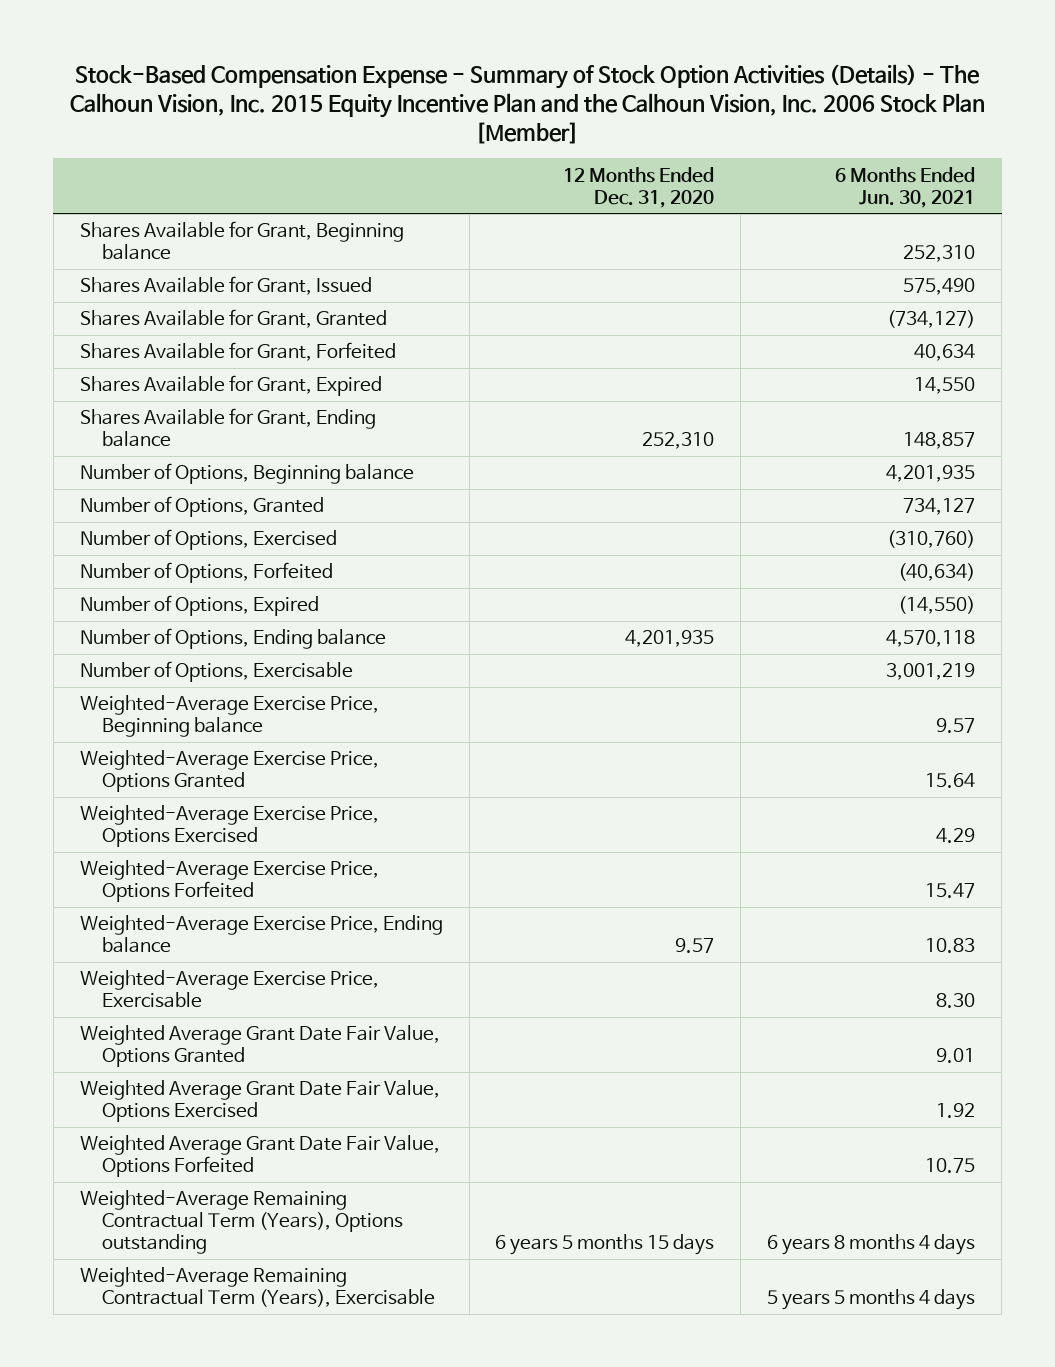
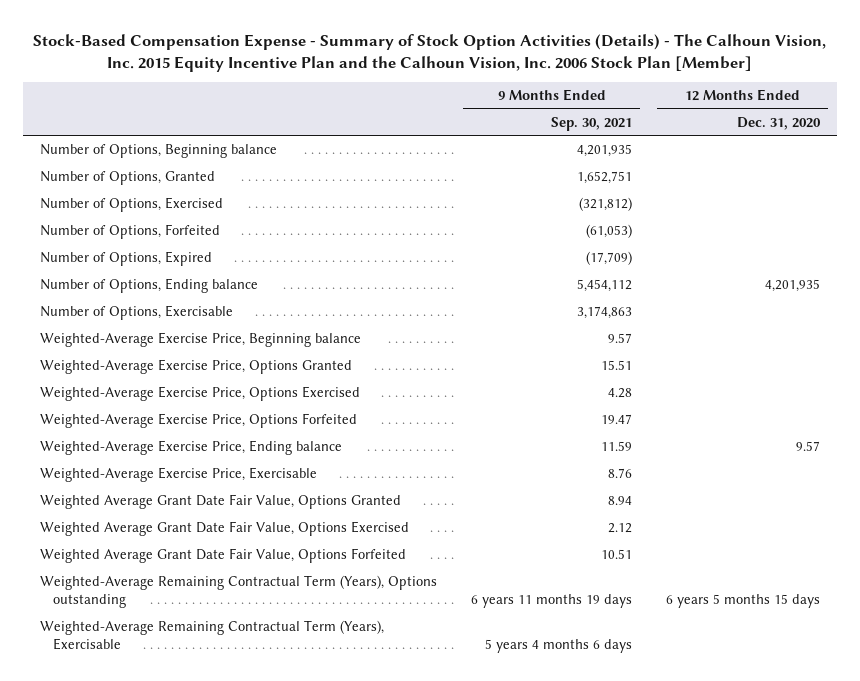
- | 12 Months Ended Dec. 31, 2020 | 6 Months Ended Jun. 30, 2021
+ | 9 Months Ended Sep. 30, 2021 | 12 Months Ended Dec. 31, 2020
- Shares Available for Grant, Beginning balance | | 252,310
- Shares Available for Grant, Issued | | 575,490
- Shares Available for Grant, Granted | | (734,127)
- Shares Available for Grant, Forfeited | | 40,634
- Shares Available for Grant, Expired | | 14,550
- Shares Available for Grant, Ending balance | 252,310 | 148,857

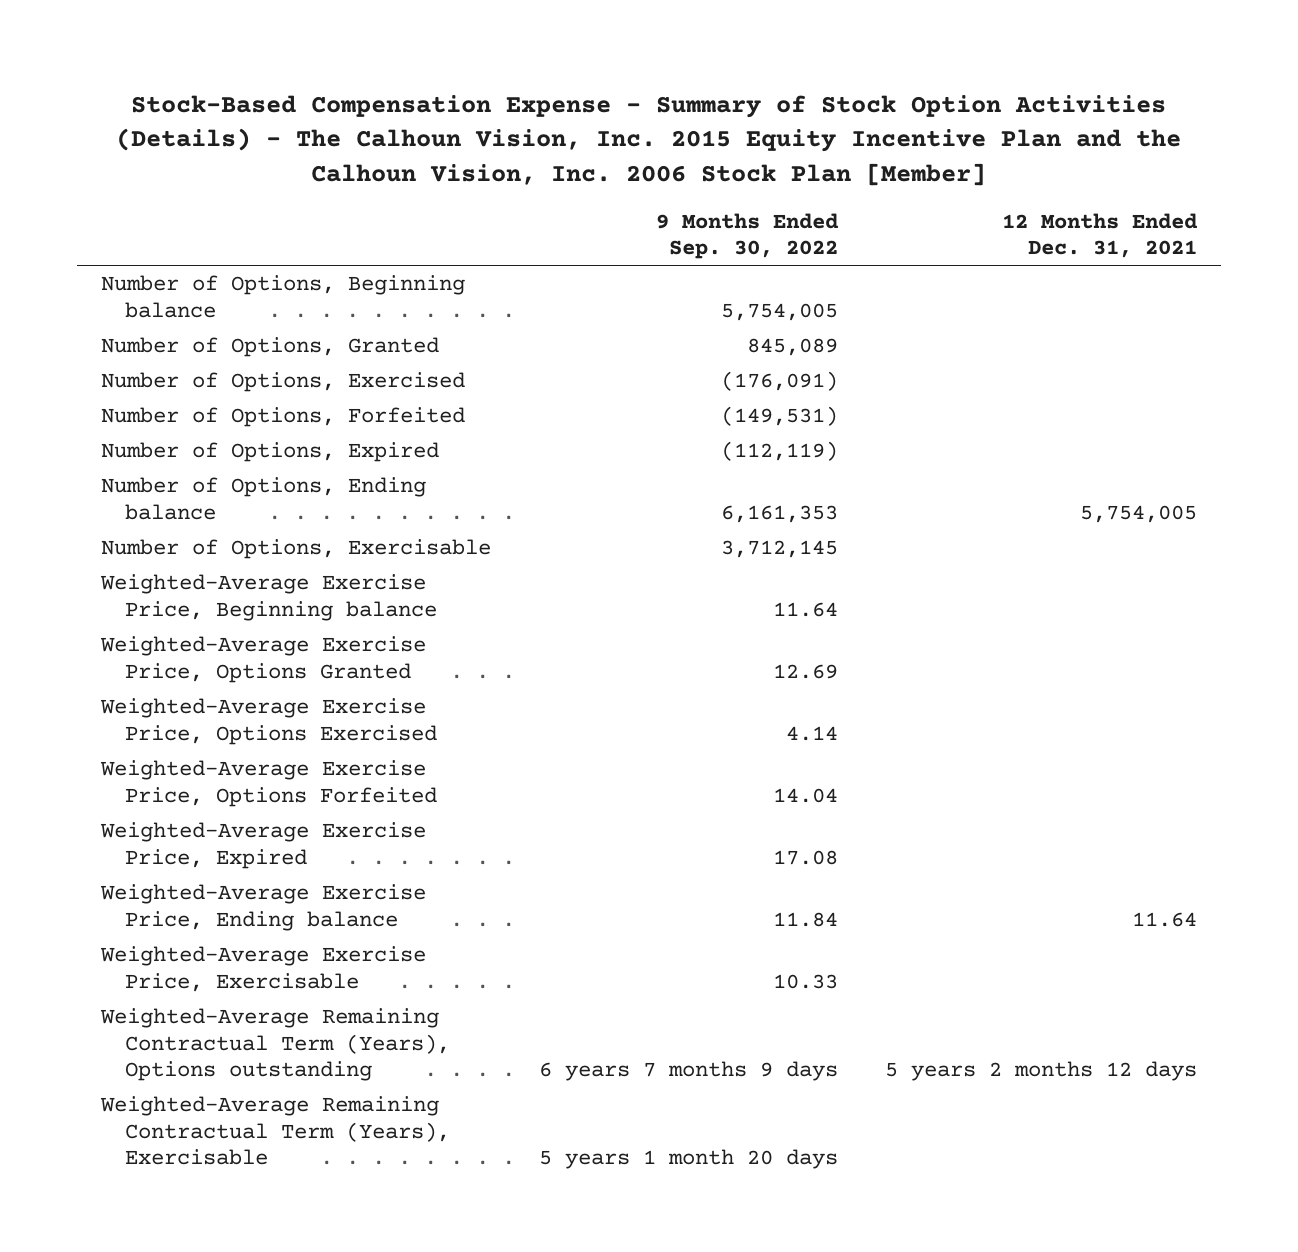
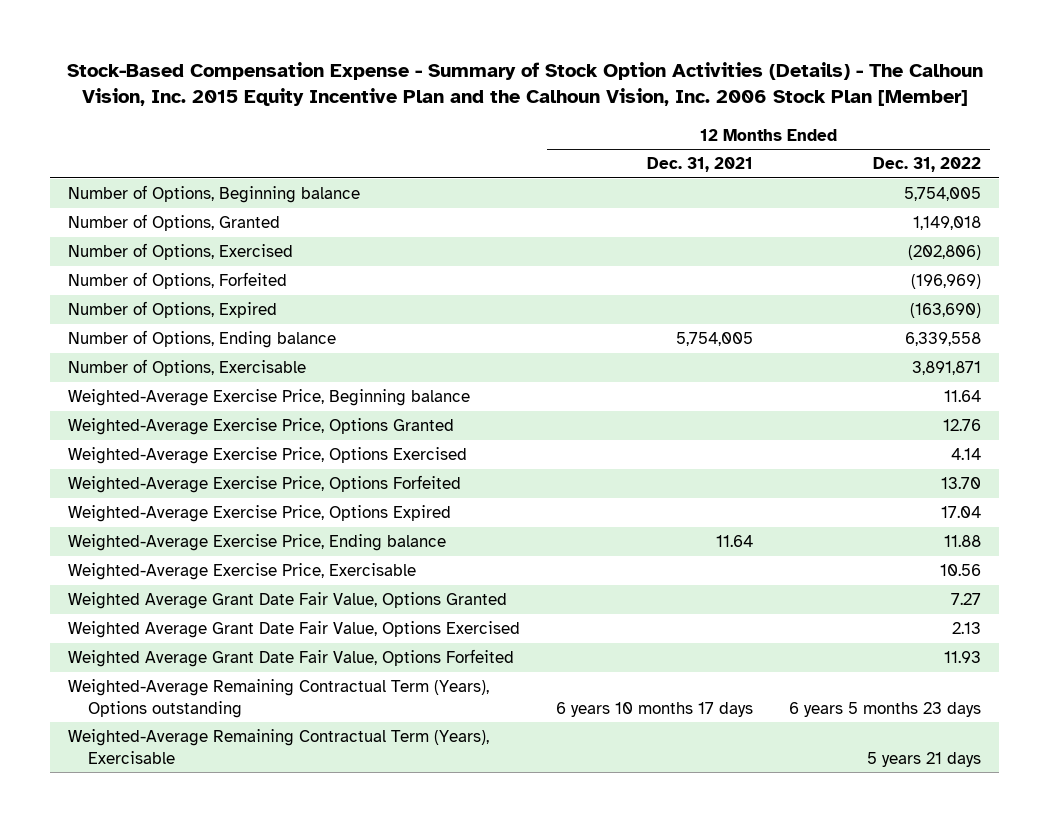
- | 9 Months Ended Sep. 30, 2022 | 12 Months Ended Dec. 31, 2021
+ | 12 Months Ended Dec. 31, 2021 | 12 Months Ended Dec. 31, 2022
- Weighted-Average Exercise Price, Expired | 17.08 |
+ Weighted-Average Exercise Price, Options Expired | | 17.04
- Weighted-Average Remaining Contractual Term (Years), Options outstanding | 6 years 7 months 9 days | 5 years 2 months 12 days
+ Weighted Average Grant Date Fair Value, Options Granted | | 7.27
+ Weighted Average Grant Date Fair Value, Options Exercised | | 2.13
+ Weighted Average Grant Date Fair Value, Options Forfeited | | 11.93
+ Weighted-Average Remaining Contractual Term (Years), Options outstanding | 6 years 10 months 17 days | 6 years 5 months 23 days

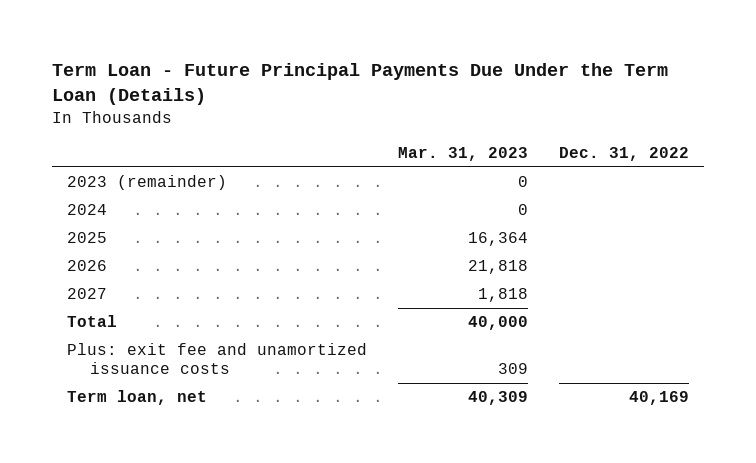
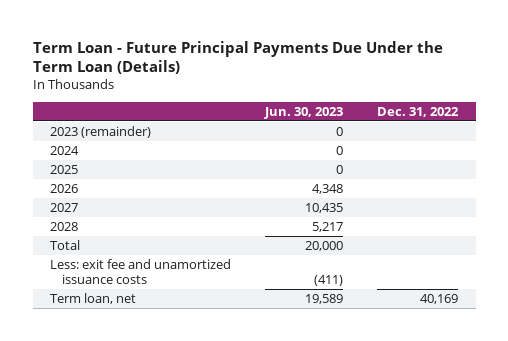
- | Mar. 31, 2023 | Dec. 31, 2022
+ | Jun. 30, 2023 | Dec. 31, 2022
+ 2028 | 5,217 |
- Plus: exit fee and unamortized issuance costs | 309 |
+ Less: exit fee and unamortized issuance costs | (411) |

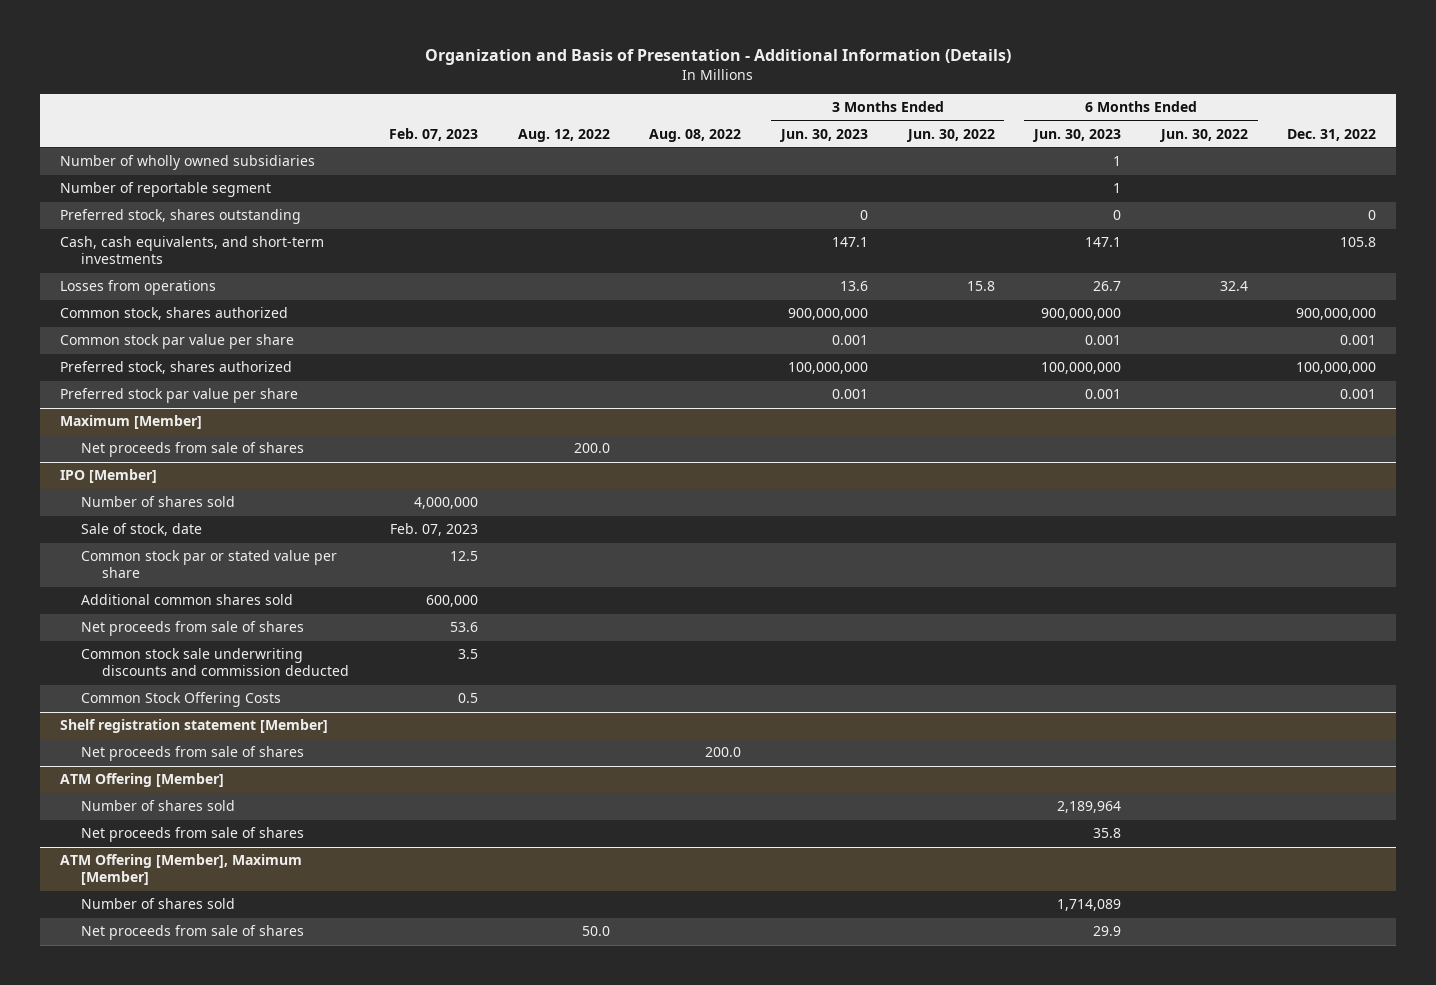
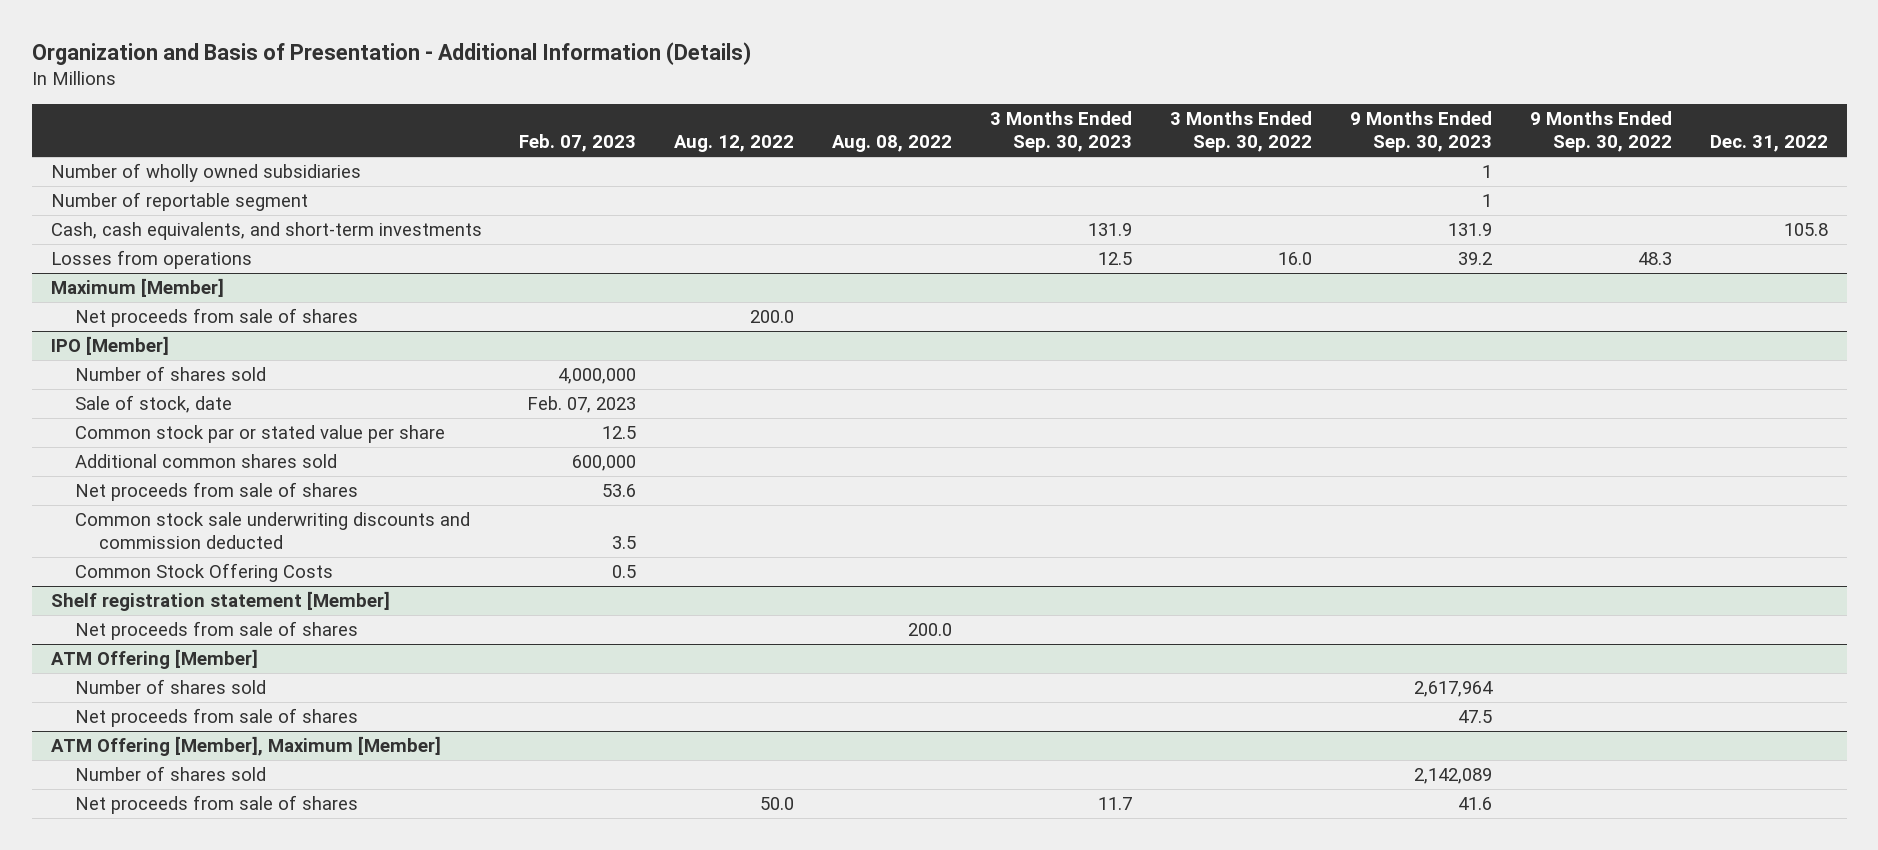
- | Feb. 07, 2023 | Aug. 12, 2022 | Aug. 08, 2022 | 3 Months Ended Jun. 30, 2023 | 3 Months Ended Jun. 30, 2022 | 6 Months Ended Jun. 30, 2023 | 6 Months Ended Jun. 30, 2022 | Dec. 31, 2022
+ | Feb. 07, 2023 | Aug. 12, 2022 | Aug. 08, 2022 | 3 Months Ended Sep. 30, 2023 | 3 Months Ended Sep. 30, 2022 | 9 Months Ended Sep. 30, 2023 | 9 Months Ended Sep. 30, 2022 | Dec. 31, 2022
- Preferred stock, shares outstanding | | | | 0 | | 0 | | 0
- Common stock, shares authorized | | | | 900,000,000 | | 900,000,000 | | 900,000,000
- Common stock par value per share | | | | 0.001 | | 0.001 | | 0.001
- Preferred stock, shares authorized | | | | 100,000,000 | | 100,000,000 | | 100,000,000
- Preferred stock par value per share | | | | 0.001 | | 0.001 | | 0.001

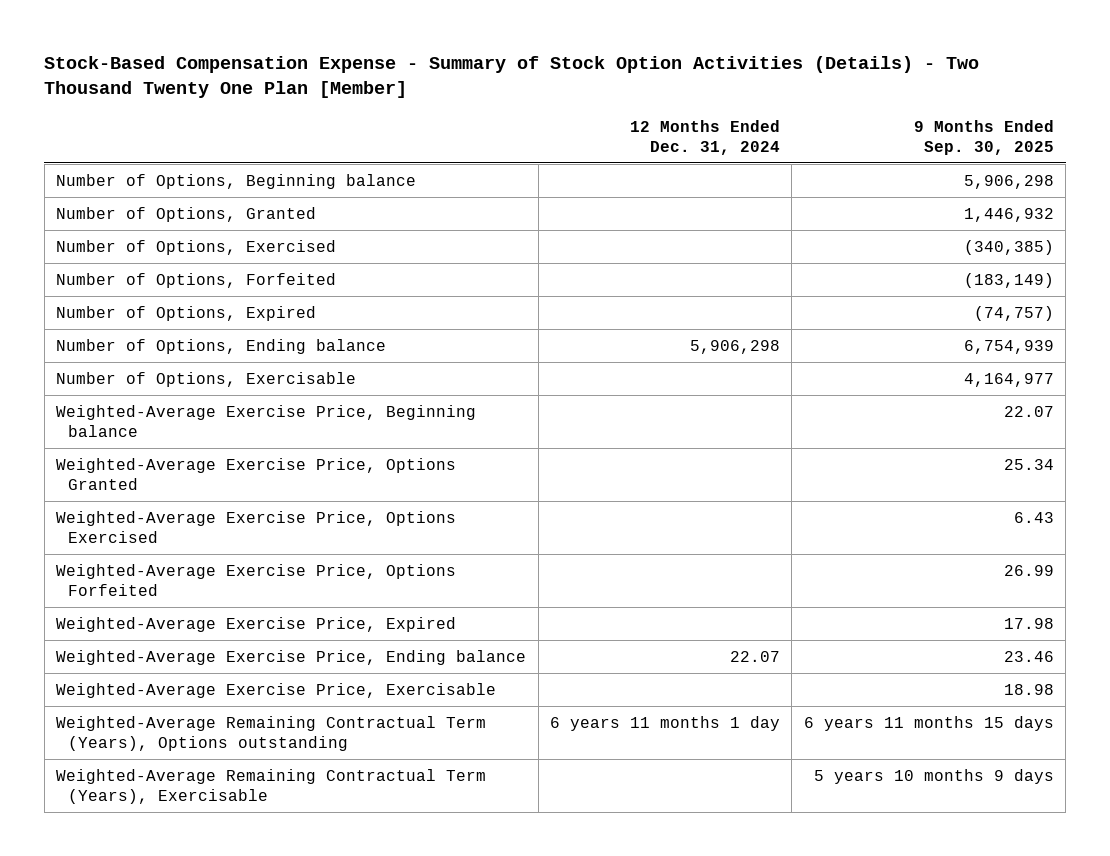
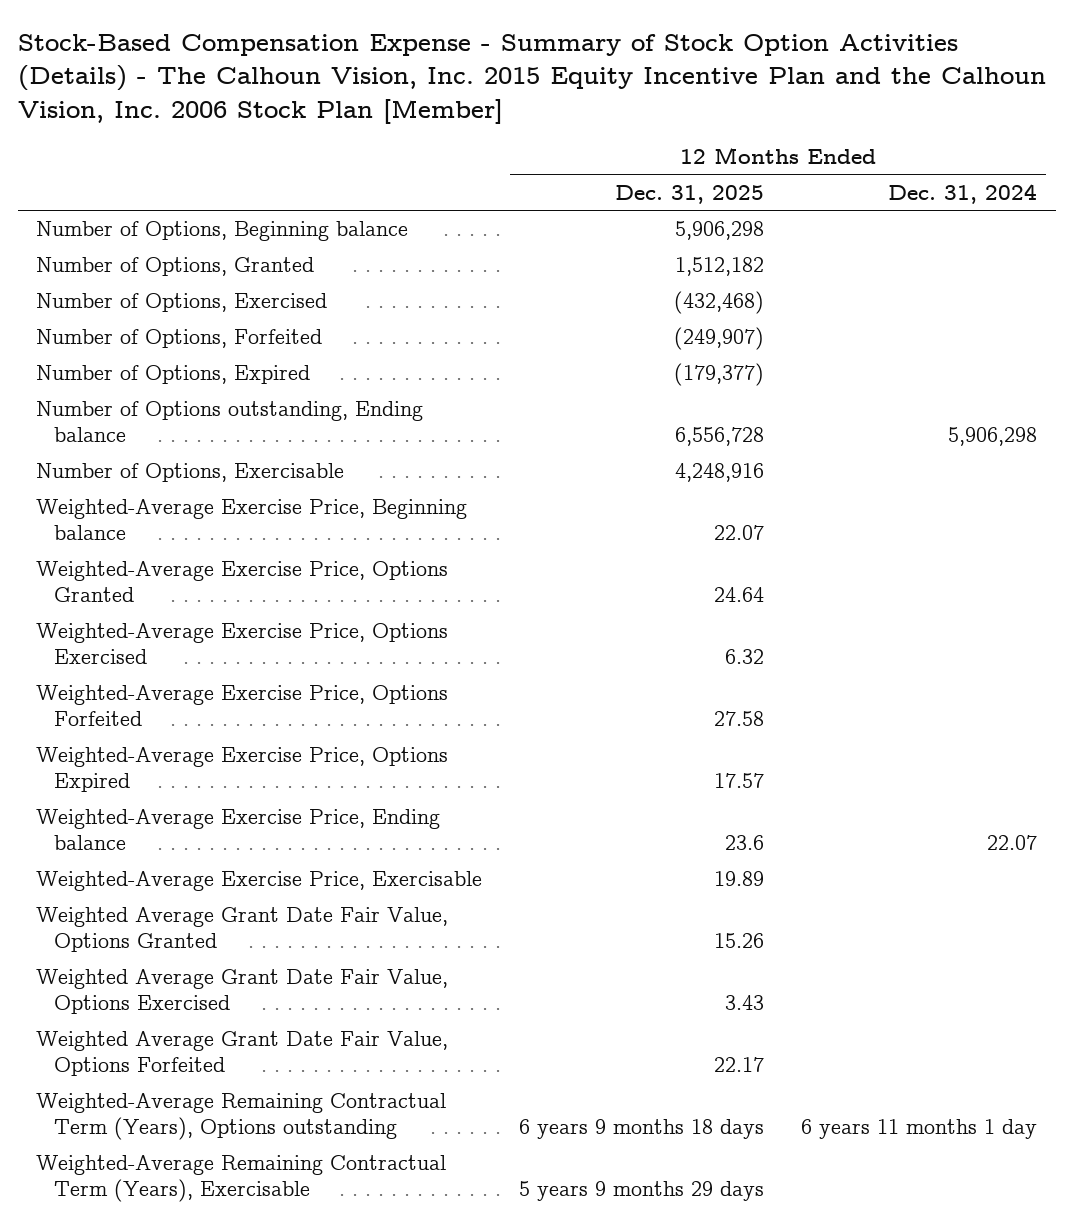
- Stock-Based Compensation Expense - Summary of Stock Option Activities (Details) - Two Thousand Twenty One Plan [Member]
+ Stock-Based Compensation Expense - Summary of Stock Option Activities (Details) - The Calhoun Vision, Inc. 2015 Equity Incentive Plan and the Calhoun Vision, Inc. 2006 Stock Plan [Member]
- | 12 Months Ended Dec. 31, 2024 | 9 Months Ended Sep. 30, 2025
+ | 12 Months Ended Dec. 31, 2025 | 12 Months Ended Dec. 31, 2024
- Number of Options, Ending balance | 5,906,298 | 6,754,939
+ Number of Options outstanding, Ending balance | 6,556,728 | 5,906,298
- Weighted-Average Exercise Price, Expired | | 17.98
+ Weighted-Average Exercise Price, Options Expired | 17.57 |
+ Weighted Average Grant Date Fair Value, Options Granted | 15.26 |
+ Weighted Average Grant Date Fair Value, Options Exercised | 3.43 |
+ Weighted Average Grant Date Fair Value, Options Forfeited | 22.17 |

